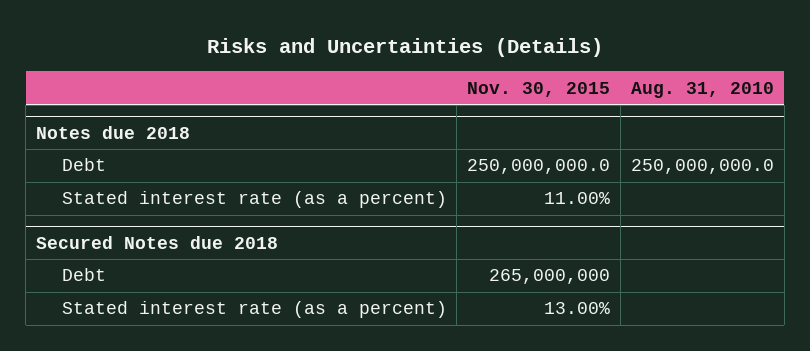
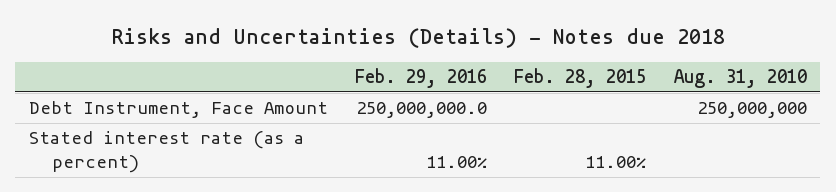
- Risks and Uncertainties (Details)
+ Risks and Uncertainties (Details) - Notes due 2018
- | Nov. 30, 2015 | Aug. 31, 2010
+ | Feb. 29, 2016 | Feb. 28, 2015 | Aug. 31, 2010
- Notes due 2018
- Debt | 250,000,000.0 | 250,000,000.0
- Stated interest rate (as a percent) | 11.00% |
- Secured Notes due 2018
- Debt | 265,000,000 |
- Stated interest rate (as a percent) | 13.00% |
+ Debt Instrument, Face Amount | 250,000,000.0 | | 250,000,000
+ Stated interest rate (as a percent) | 11.00% | 11.00% |

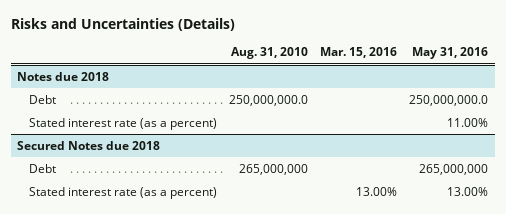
- Risks and Uncertainties (Details) - Notes due 2018
+ Risks and Uncertainties (Details)
- | Feb. 29, 2016 | Feb. 28, 2015 | Aug. 31, 2010
+ | Aug. 31, 2010 | Mar. 15, 2016 | May 31, 2016
- Debt Instrument, Face Amount | 250,000,000.0 | | 250,000,000
- Stated interest rate (as a percent) | 11.00% | 11.00% |
+ Notes due 2018
+ Debt | 250,000,000.0 | | 250,000,000.0
+ Stated interest rate (as a percent) | | | 11.00%
+ Secured Notes due 2018
+ Debt | 265,000,000 | | 265,000,000
+ Stated interest rate (as a percent) | | 13.00% | 13.00%

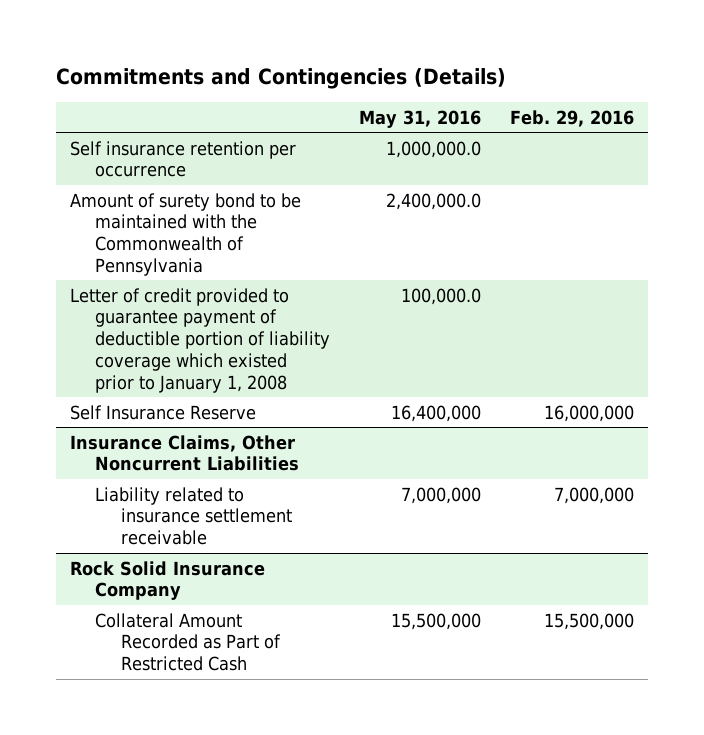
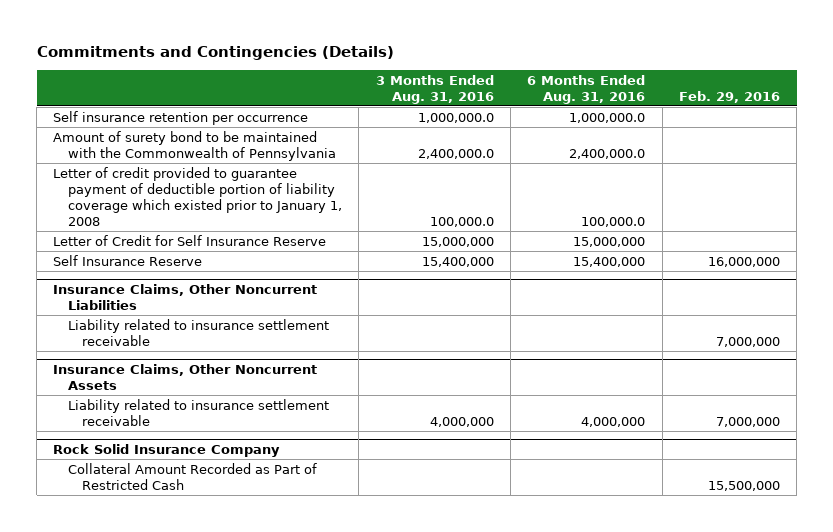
- | May 31, 2016 | Feb. 29, 2016
+ | 3 Months Ended Aug. 31, 2016 | 6 Months Ended Aug. 31, 2016 | Feb. 29, 2016
+ Letter of Credit for Self Insurance Reserve | 15,000,000 | 15,000,000 |
+ Insurance Claims, Other Noncurrent Assets
+ Liability related to insurance settlement receivable | 4,000,000 | 4,000,000 | 7,000,000

